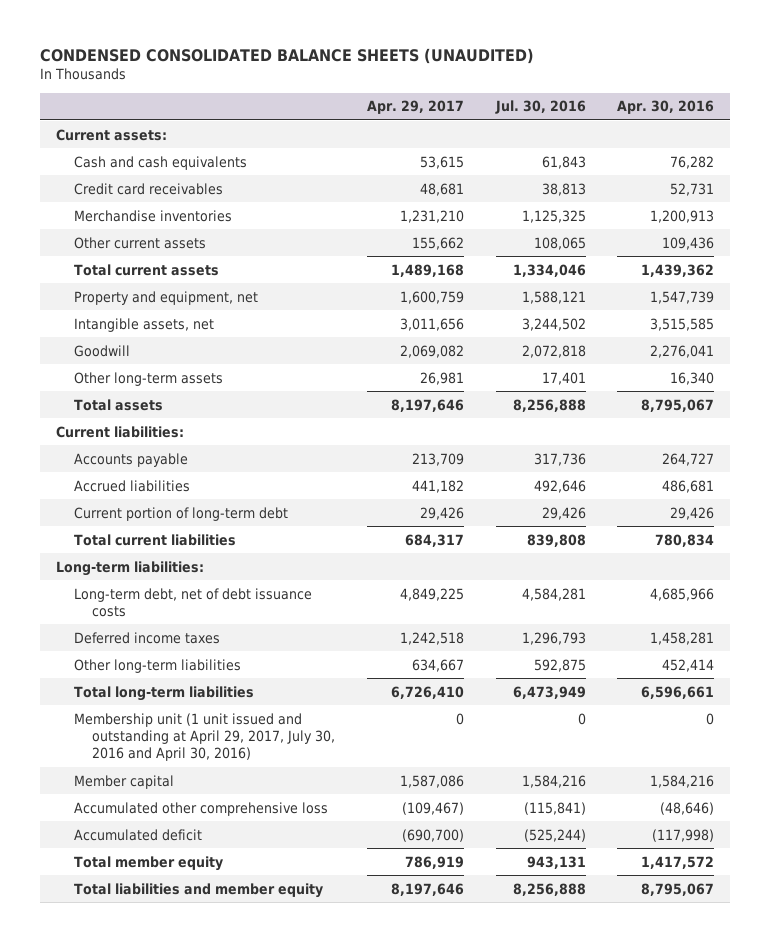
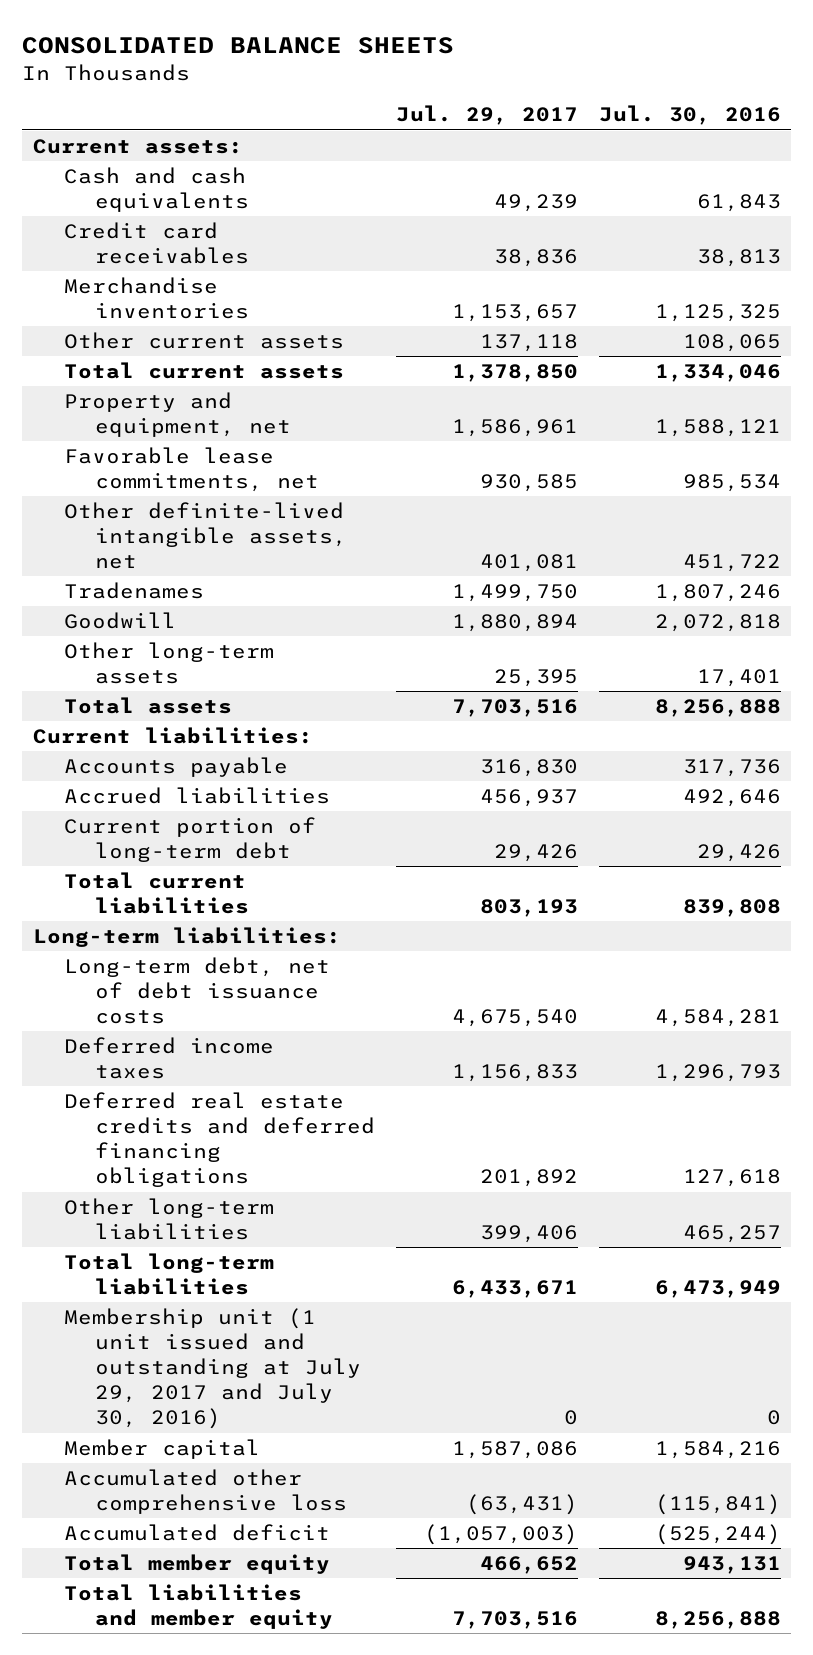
- CONDENSED CONSOLIDATED BALANCE SHEETS (UNAUDITED)
+ CONSOLIDATED BALANCE SHEETS
- | Apr. 29, 2017 | Jul. 30, 2016 | Apr. 30, 2016
+ | Jul. 29, 2017 | Jul. 30, 2016
- Intangible assets, net | 3,011,656 | 3,244,502 | 3,515,585
+ Favorable lease commitments, net | 930,585 | 985,534
+ Other definite-lived intangible assets, net | 401,081 | 451,722
+ Tradenames | 1,499,750 | 1,807,246
- Other long-term liabilities | 634,667 | 592,875 | 452,414
+ Deferred real estate credits and deferred financing obligations | 201,892 | 127,618
+ Other long-term liabilities | 399,406 | 465,257
- Membership unit (1 unit issued and outstanding at April 29, 2017, July 30, 2016 and April 30, 2016) | 0 | 0 | 0
+ Membership unit (1 unit issued and outstanding at July 29, 2017 and July 30, 2016) | 0 | 0

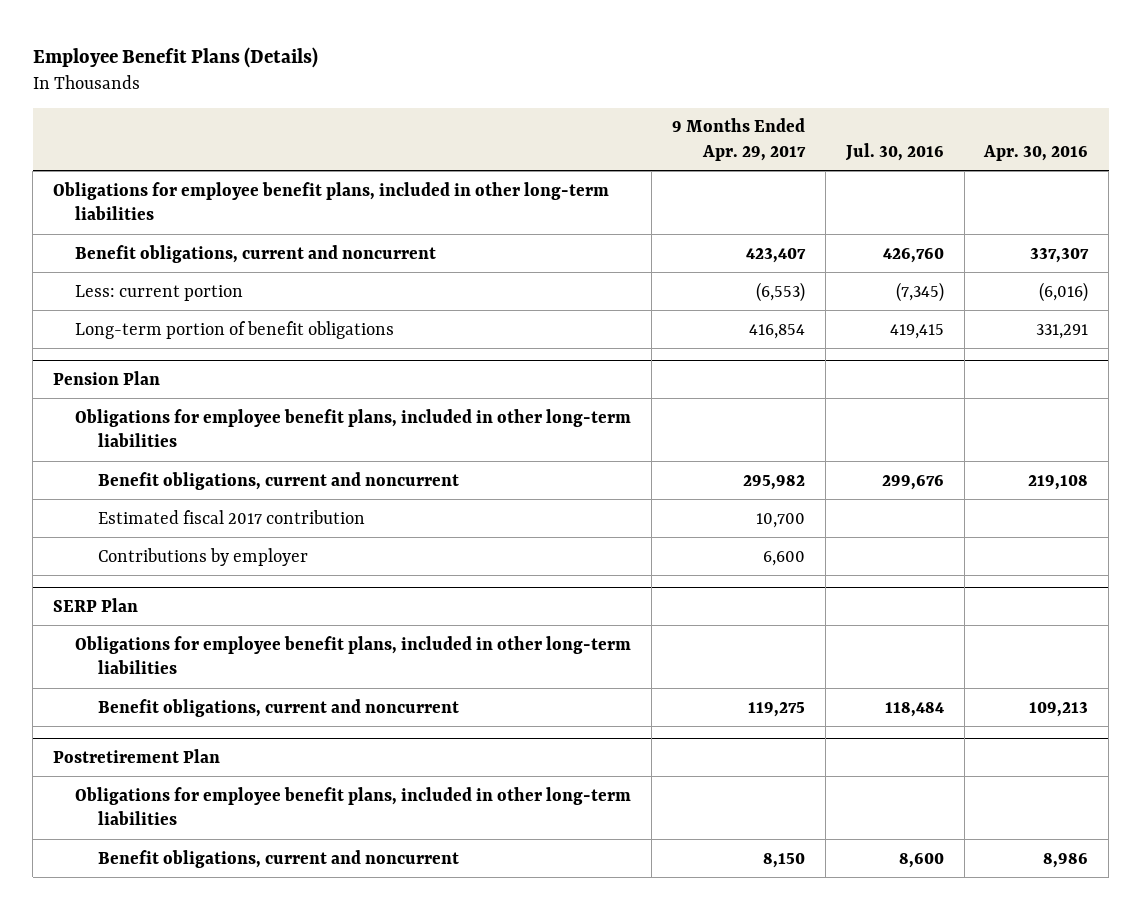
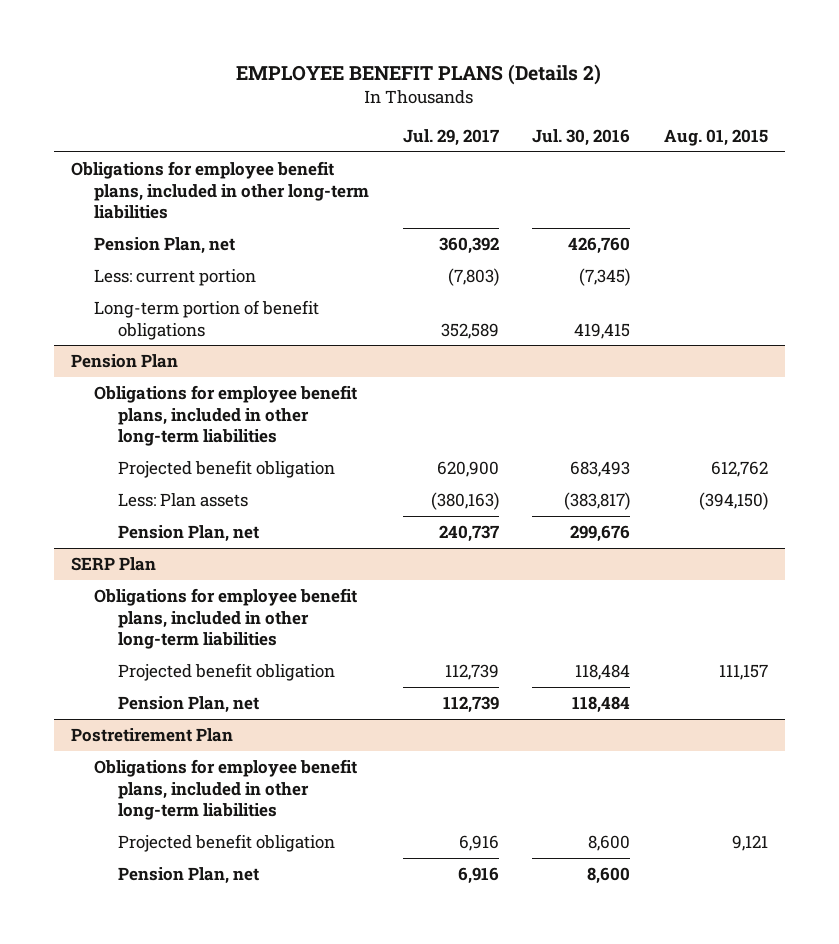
- Employee Benefit Plans (Details)
+ EMPLOYEE BENEFIT PLANS (Details 2)
- | 9 Months Ended Apr. 29, 2017 | Jul. 30, 2016 | Apr. 30, 2016
+ | Jul. 29, 2017 | Jul. 30, 2016 | Aug. 01, 2015
- Benefit obligations, current and noncurrent | 423,407 | 426,760 | 337,307
+ Pension Plan, net | 360,392 | 426,760 |
@ Pension Plan
- Benefit obligations, current and noncurrent | 295,982 | 299,676 | 219,108
- Estimated fiscal 2017 contribution | 10,700 | |
- Contributions by employer | 6,600 | |
+ Projected benefit obligation | 620,900 | 683,493 | 612,762
+ Less: Plan assets | (380,163) | (383,817) | (394,150)
+ Pension Plan, net | 240,737 | 299,676 |
@ SERP Plan
- Benefit obligations, current and noncurrent | 119,275 | 118,484 | 109,213
+ Projected benefit obligation | 112,739 | 118,484 | 111,157
+ Pension Plan, net | 112,739 | 118,484 |
@ Postretirement Plan
- Benefit obligations, current and noncurrent | 8,150 | 8,600 | 8,986
+ Projected benefit obligation | 6,916 | 8,600 | 9,121
+ Pension Plan, net | 6,916 | 8,600 |

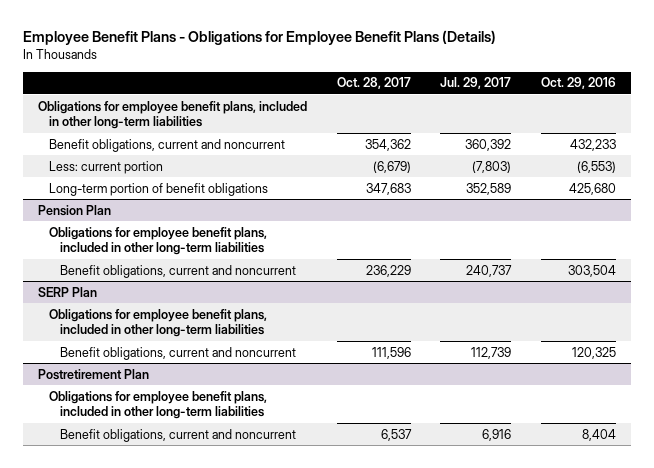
- EMPLOYEE BENEFIT PLANS (Details 2)
+ Employee Benefit Plans - Obligations for Employee Benefit Plans (Details)
- | Jul. 29, 2017 | Jul. 30, 2016 | Aug. 01, 2015
+ | Oct. 28, 2017 | Jul. 29, 2017 | Oct. 29, 2016
- Pension Plan, net | 360,392 | 426,760 |
+ Benefit obligations, current and noncurrent | 354,362 | 360,392 | 432,233
@ Pension Plan
- Projected benefit obligation | 620,900 | 683,493 | 612,762
- Less: Plan assets | (380,163) | (383,817) | (394,150)
- Pension Plan, net | 240,737 | 299,676 |
+ Benefit obligations, current and noncurrent | 236,229 | 240,737 | 303,504
@ SERP Plan
- Projected benefit obligation | 112,739 | 118,484 | 111,157
- Pension Plan, net | 112,739 | 118,484 |
+ Benefit obligations, current and noncurrent | 111,596 | 112,739 | 120,325
@ Postretirement Plan
- Projected benefit obligation | 6,916 | 8,600 | 9,121
- Pension Plan, net | 6,916 | 8,600 |
+ Benefit obligations, current and noncurrent | 6,537 | 6,916 | 8,404

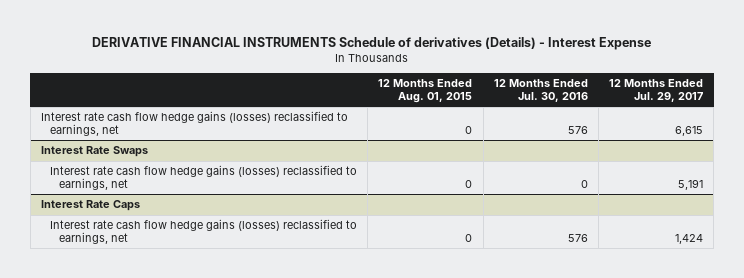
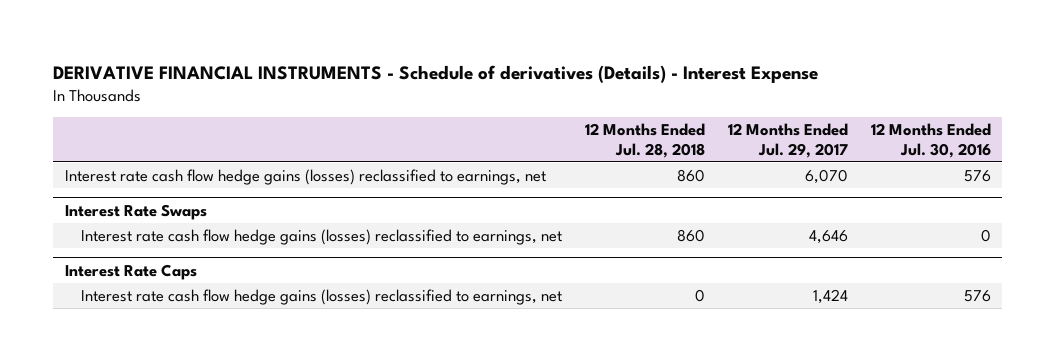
- DERIVATIVE FINANCIAL INSTRUMENTS Schedule of derivatives (Details) - Interest Expense
+ DERIVATIVE FINANCIAL INSTRUMENTS - Schedule of derivatives (Details) - Interest Expense
- | 12 Months Ended Aug. 01, 2015 | 12 Months Ended Jul. 30, 2016 | 12 Months Ended Jul. 29, 2017
+ | 12 Months Ended Jul. 28, 2018 | 12 Months Ended Jul. 29, 2017 | 12 Months Ended Jul. 30, 2016
- Interest rate cash flow hedge gains (losses) reclassified to earnings, net | 0 | 576 | 6,615
+ Interest rate cash flow hedge gains (losses) reclassified to earnings, net | 860 | 6,070 | 576
@ Interest Rate Swaps
- Interest rate cash flow hedge gains (losses) reclassified to earnings, net | 0 | 0 | 5,191
+ Interest rate cash flow hedge gains (losses) reclassified to earnings, net | 860 | 4,646 | 0

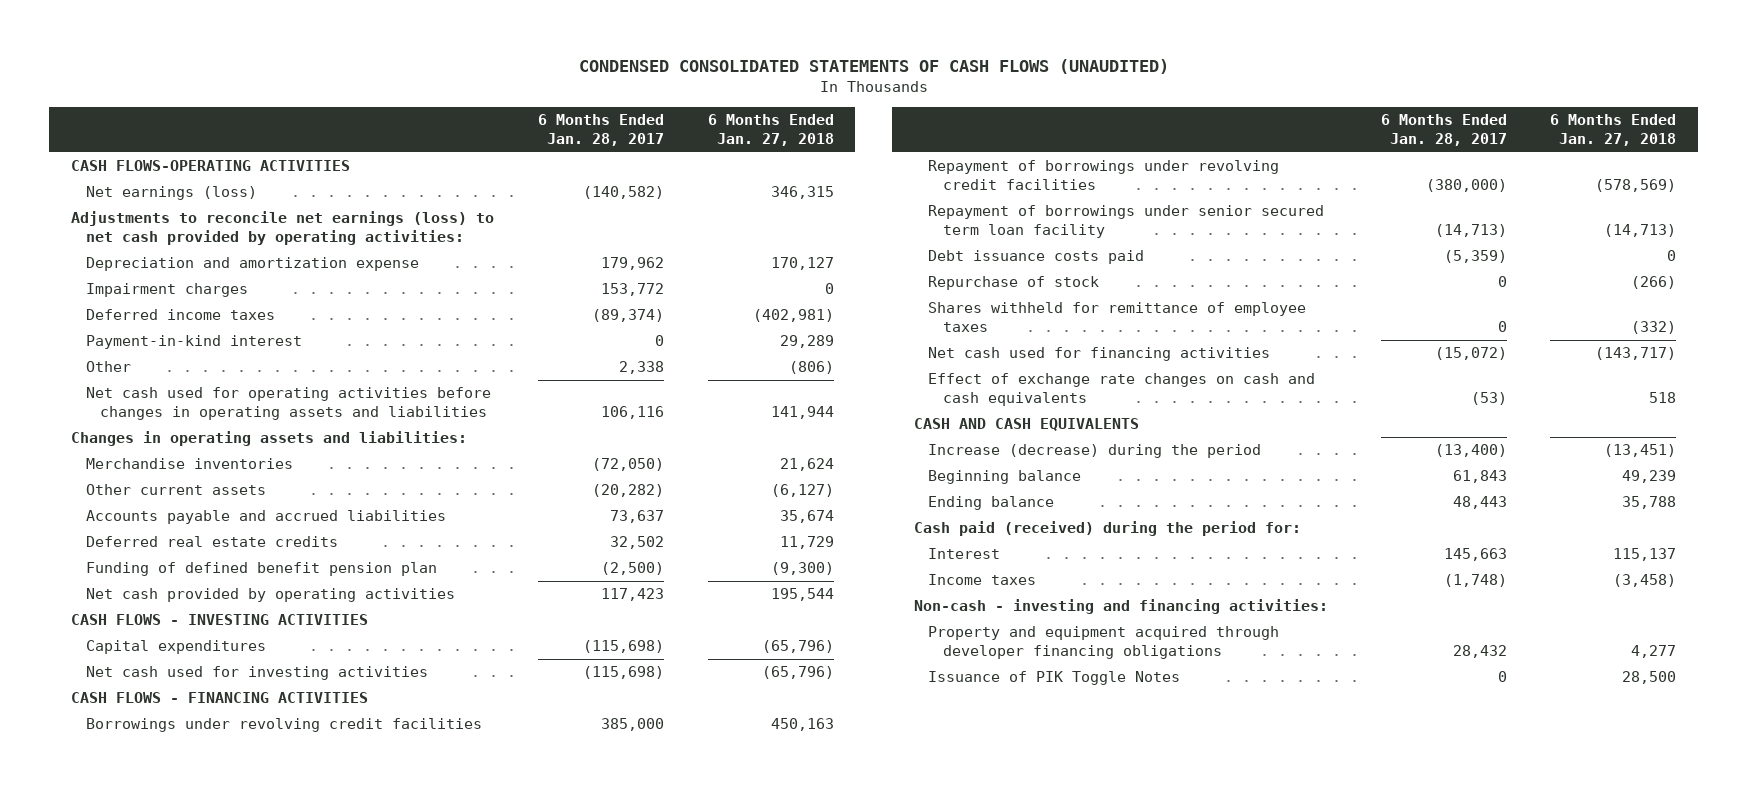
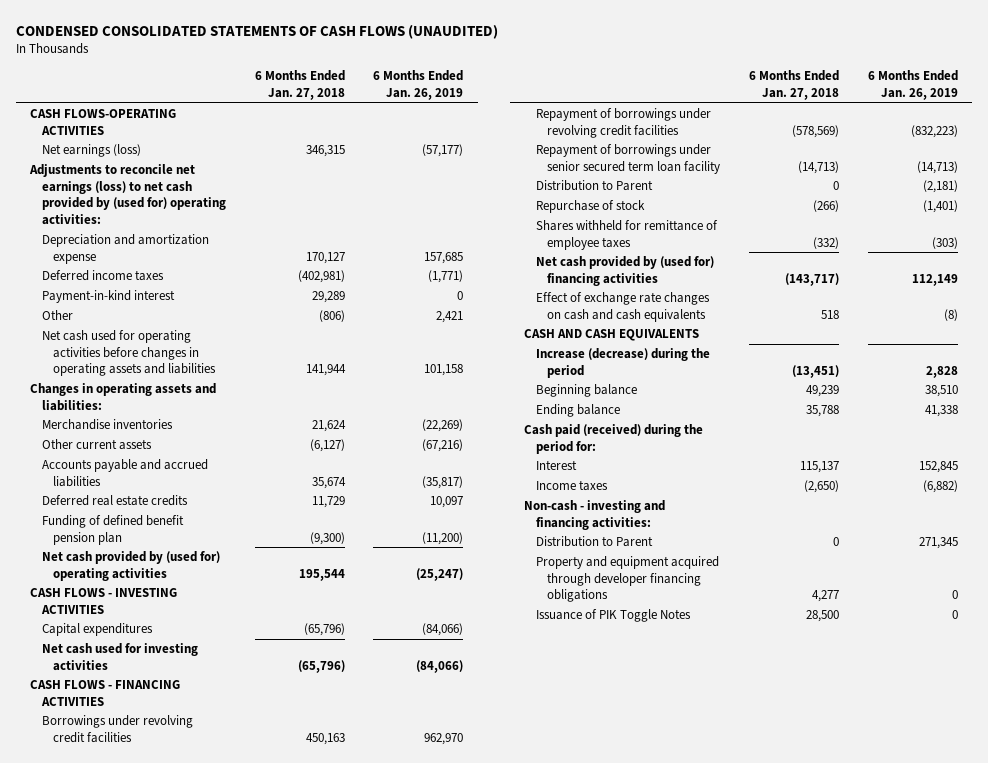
- | 6 Months Ended Jan. 28, 2017 | 6 Months Ended Jan. 27, 2018
+ | 6 Months Ended Jan. 27, 2018 | 6 Months Ended Jan. 26, 2019
- Adjustments to reconcile net earnings (loss) to net cash provided by operating activities:
+ Adjustments to reconcile net earnings (loss) to net cash provided by (used for) operating activities:
- Impairment charges | 153,772 | 0
- Net cash provided by operating activities | 117,423 | 195,544
+ Net cash provided by (used for) operating activities | 195,544 | (25,247)
- Debt issuance costs paid | (5,359) | 0
+ Distribution to Parent | 0 | (2,181)
- Net cash used for financing activities | (15,072) | (143,717)
+ Net cash provided by (used for) financing activities | (143,717) | 112,149
- Income taxes | (1,748) | (3,458)
+ Income taxes | (2,650) | (6,882)
+ Distribution to Parent | 0 | 271,345

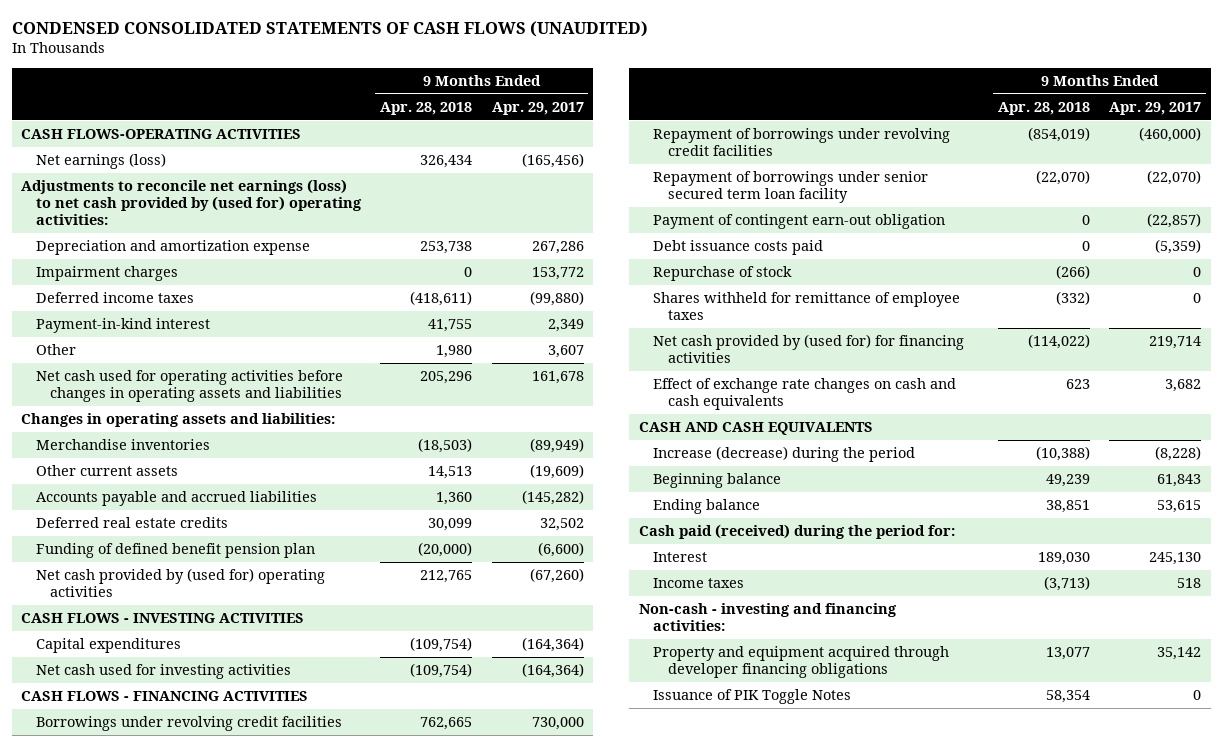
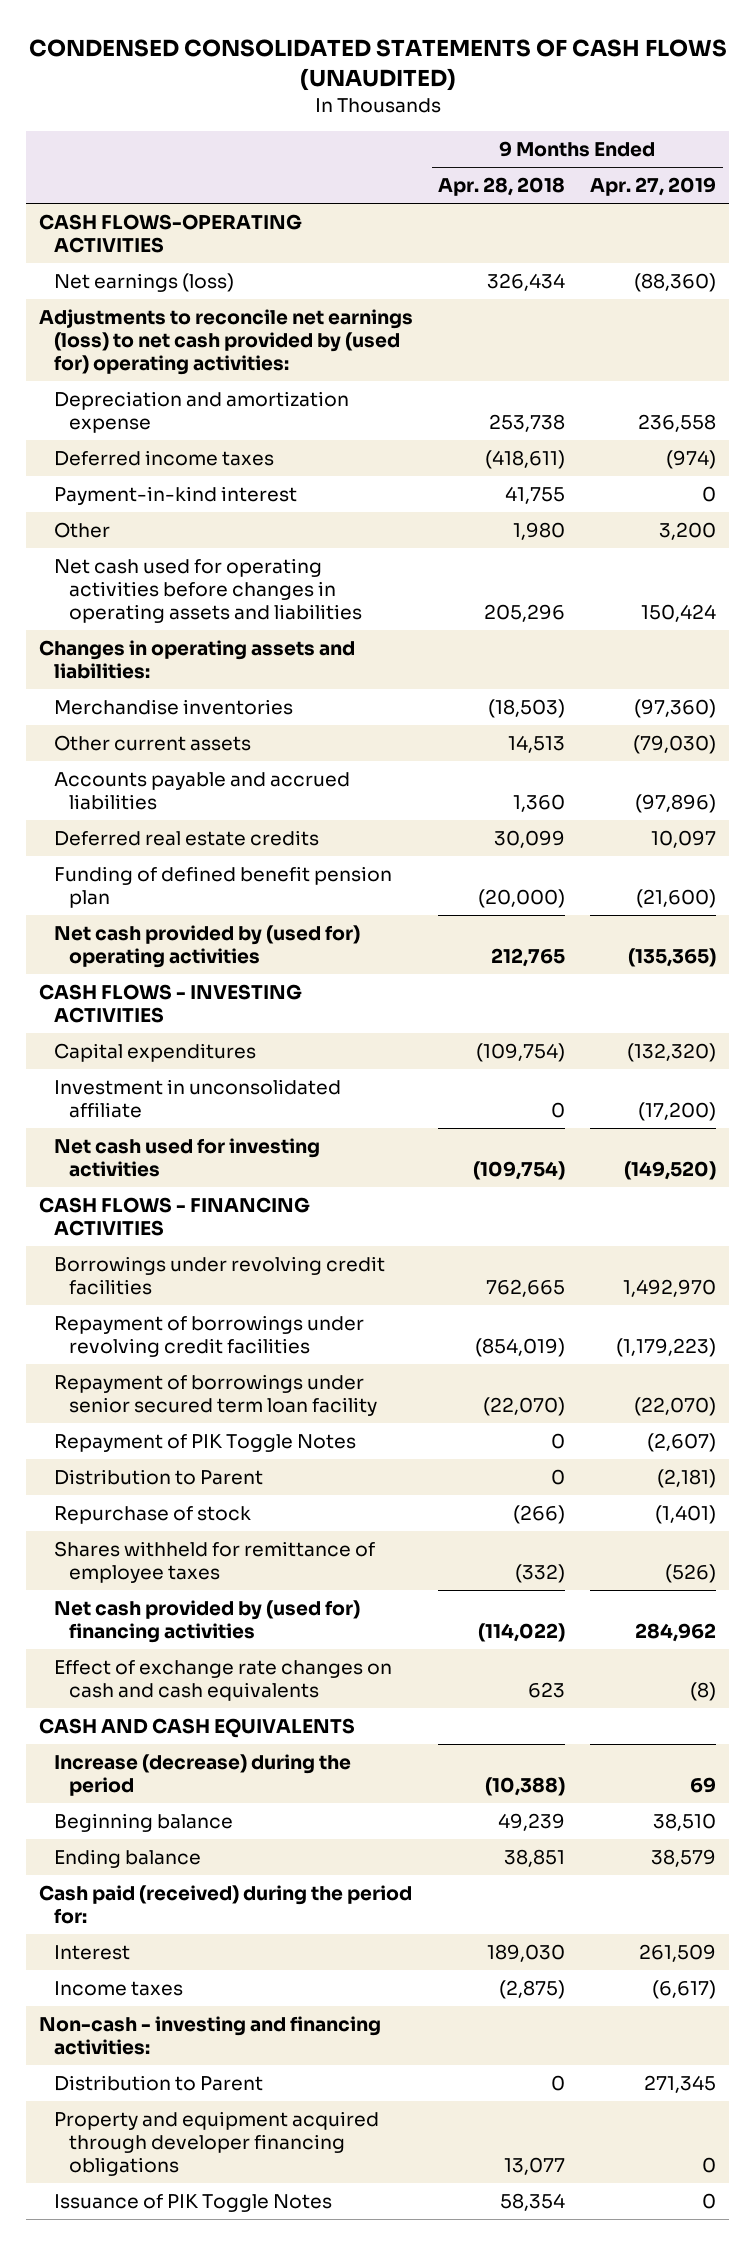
- | 9 Months Ended Apr. 28, 2018 | 9 Months Ended Apr. 29, 2017
+ | 9 Months Ended Apr. 28, 2018 | 9 Months Ended Apr. 27, 2019
- Impairment charges | 0 | 153,772
+ Investment in unconsolidated affiliate | 0 | (17,200)
- Payment of contingent earn-out obligation | 0 | (22,857)
- Debt issuance costs paid | 0 | (5,359)
+ Repayment of PIK Toggle Notes | 0 | (2,607)
+ Distribution to Parent | 0 | (2,181)
- Net cash provided by (used for) for financing activities | (114,022) | 219,714
+ Net cash provided by (used for) financing activities | (114,022) | 284,962
- Income taxes | (3,713) | 518
+ Income taxes | (2,875) | (6,617)
+ Distribution to Parent | 0 | 271,345

